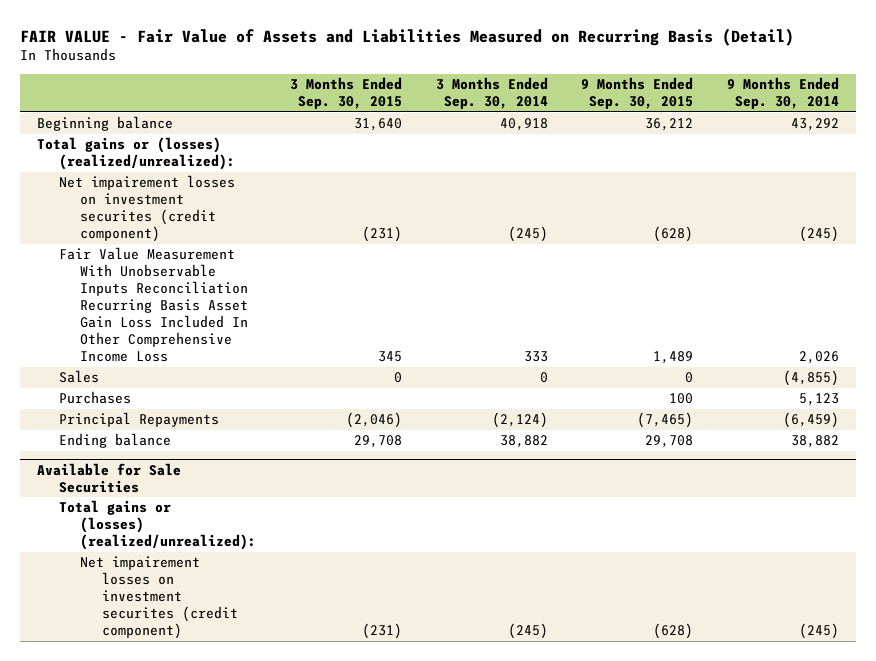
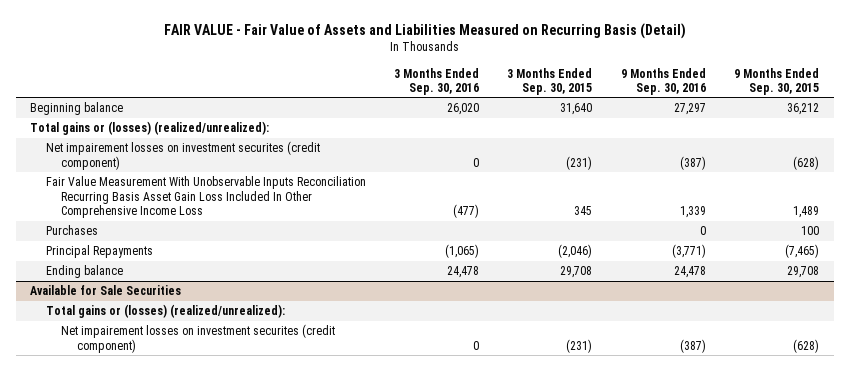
- | 3 Months Ended Sep. 30, 2015 | 3 Months Ended Sep. 30, 2014 | 9 Months Ended Sep. 30, 2015 | 9 Months Ended Sep. 30, 2014
+ | 3 Months Ended Sep. 30, 2016 | 3 Months Ended Sep. 30, 2015 | 9 Months Ended Sep. 30, 2016 | 9 Months Ended Sep. 30, 2015
- Sales | 0 | 0 | 0 | (4,855)

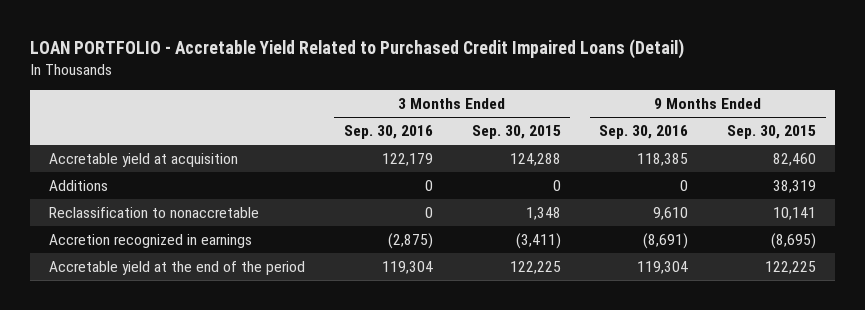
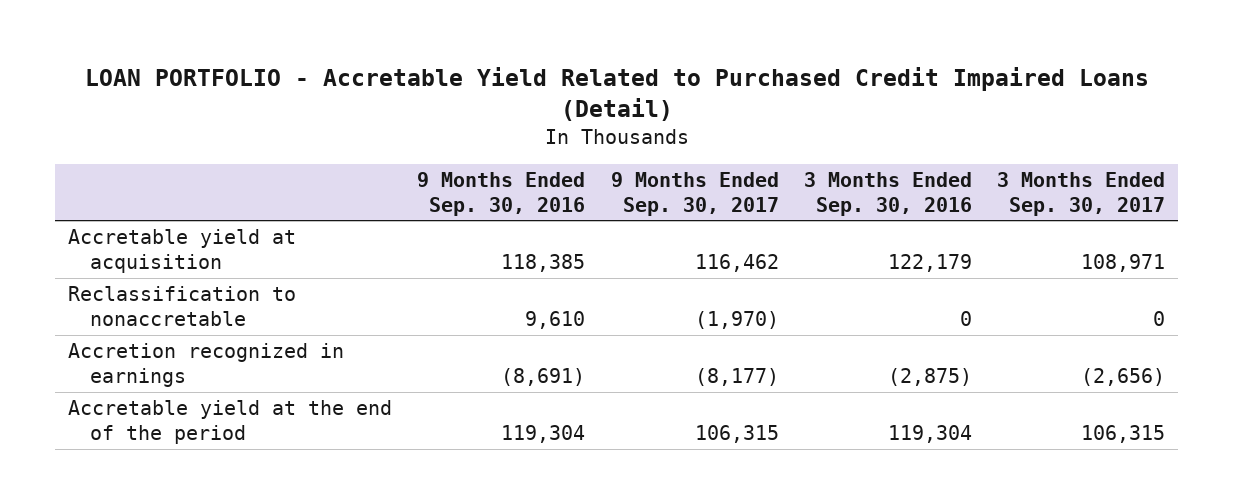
- | 3 Months Ended Sep. 30, 2016 | 3 Months Ended Sep. 30, 2015 | 9 Months Ended Sep. 30, 2016 | 9 Months Ended Sep. 30, 2015
+ | 9 Months Ended Sep. 30, 2016 | 9 Months Ended Sep. 30, 2017 | 3 Months Ended Sep. 30, 2016 | 3 Months Ended Sep. 30, 2017
- Additions | 0 | 0 | 0 | 38,319

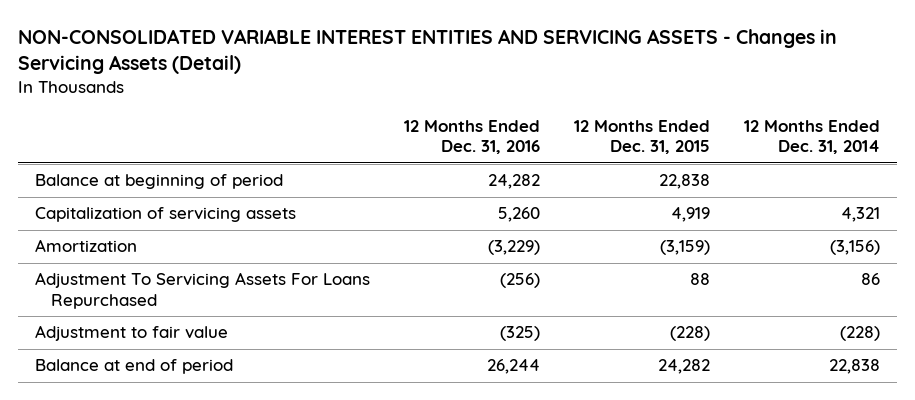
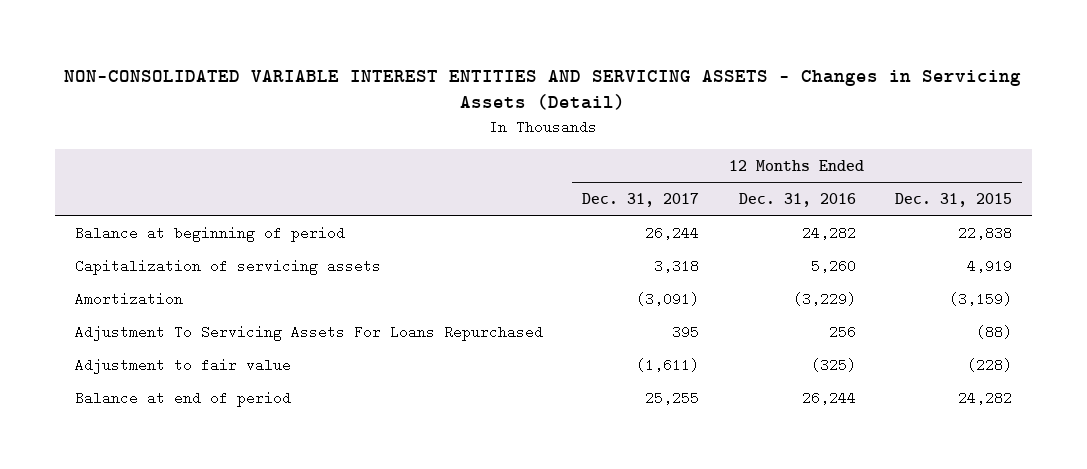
- | 12 Months Ended Dec. 31, 2016 | 12 Months Ended Dec. 31, 2015 | 12 Months Ended Dec. 31, 2014
+ | 12 Months Ended Dec. 31, 2017 | 12 Months Ended Dec. 31, 2016 | 12 Months Ended Dec. 31, 2015
- Adjustment To Servicing Assets For Loans Repurchased | (256) | 88 | 86
+ Adjustment To Servicing Assets For Loans Repurchased | 395 | 256 | (88)

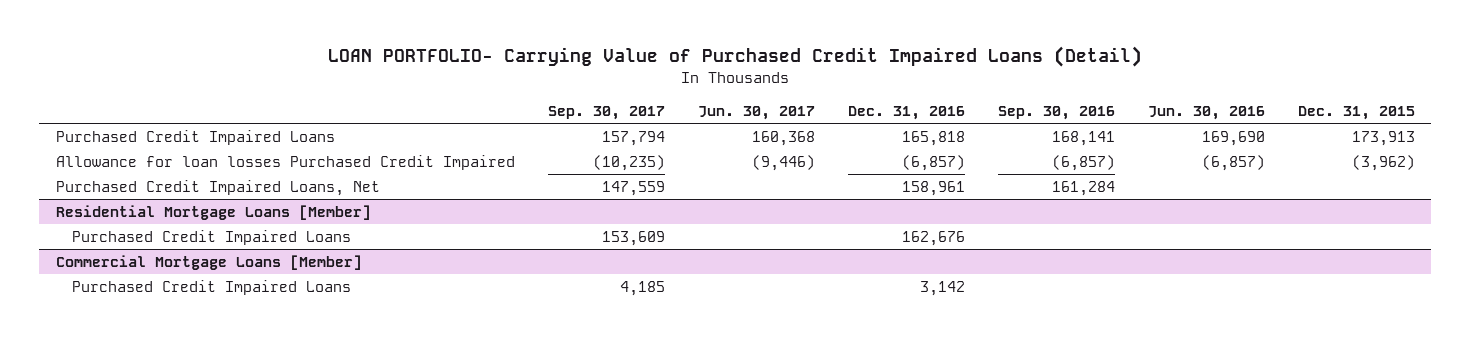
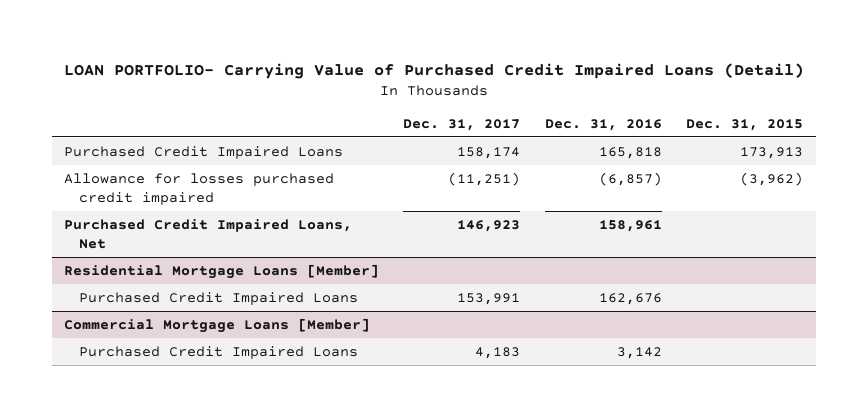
- | Sep. 30, 2017 | Jun. 30, 2017 | Dec. 31, 2016 | Sep. 30, 2016 | Jun. 30, 2016 | Dec. 31, 2015
+ | Dec. 31, 2017 | Dec. 31, 2016 | Dec. 31, 2015
- Allowance for loan losses Purchased Credit Impaired | (10,235) | (9,446) | (6,857) | (6,857) | (6,857) | (3,962)
+ Allowance for losses purchased credit impaired | (11,251) | (6,857) | (3,962)

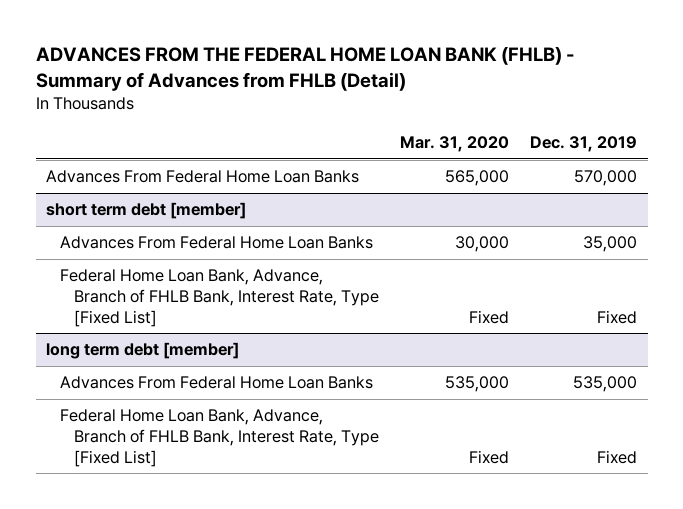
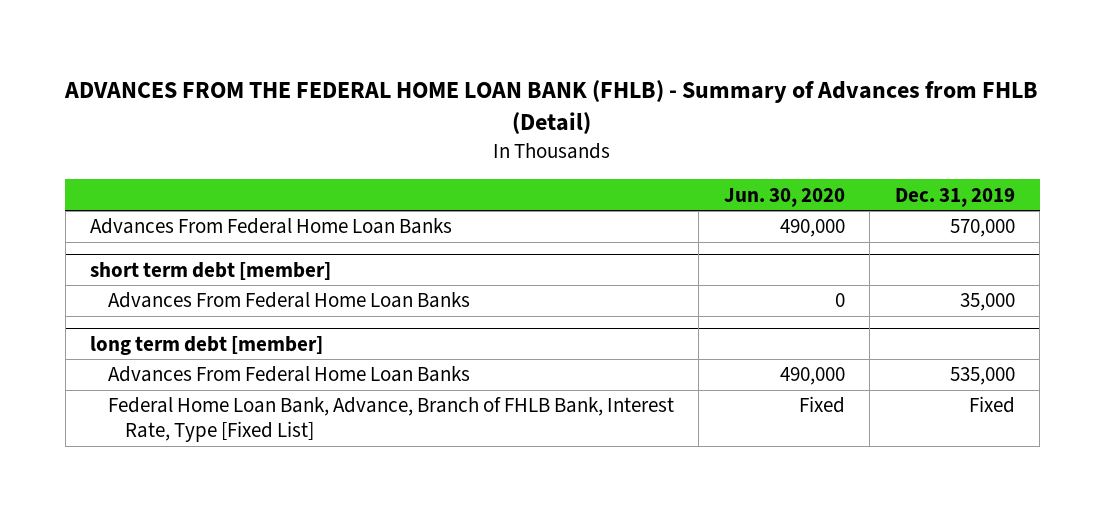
- | Mar. 31, 2020 | Dec. 31, 2019
+ | Jun. 30, 2020 | Dec. 31, 2019
@ short term debt [member]
- Federal Home Loan Bank, Advance, Branch of FHLB Bank, Interest Rate, Type [Fixed List] | Fixed | Fixed

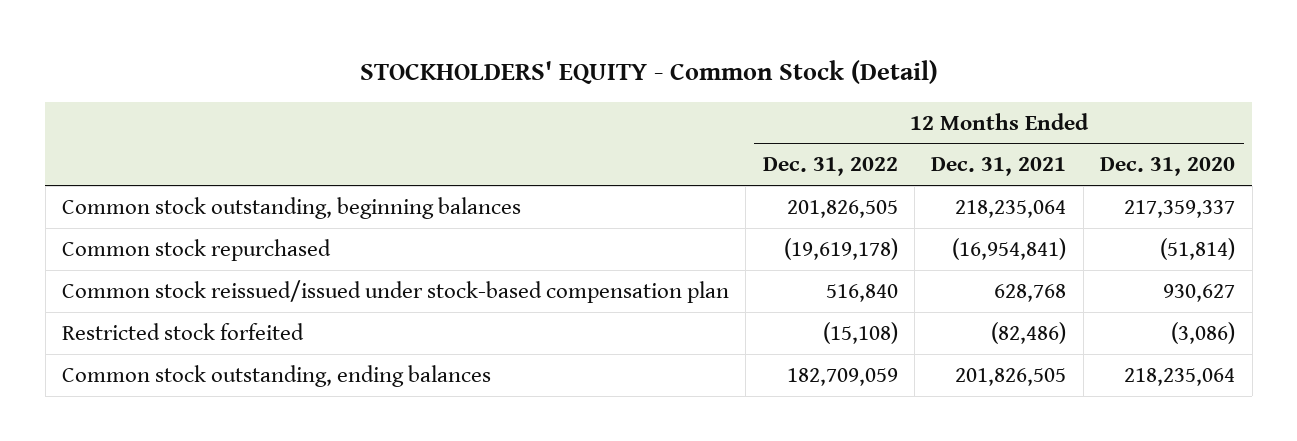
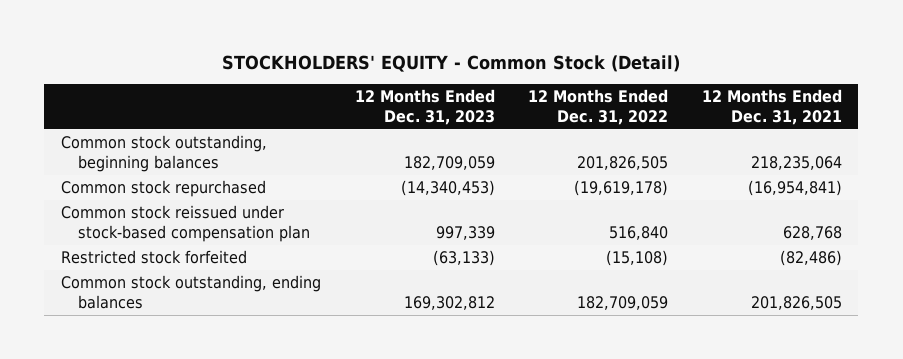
- | 12 Months Ended Dec. 31, 2022 | 12 Months Ended Dec. 31, 2021 | 12 Months Ended Dec. 31, 2020
+ | 12 Months Ended Dec. 31, 2023 | 12 Months Ended Dec. 31, 2022 | 12 Months Ended Dec. 31, 2021
- Common stock reissued/issued under stock-based compensation plan | 516,840 | 628,768 | 930,627
+ Common stock reissued under stock-based compensation plan | 997,339 | 516,840 | 628,768

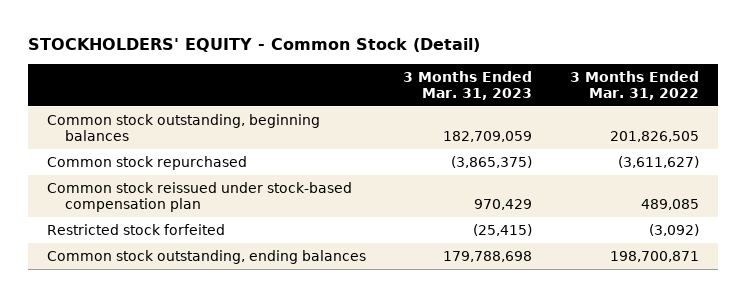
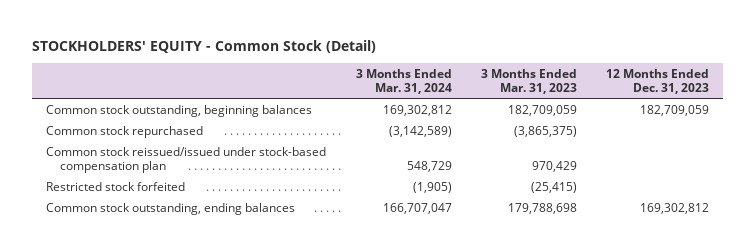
- | 3 Months Ended Mar. 31, 2023 | 3 Months Ended Mar. 31, 2022
+ | 3 Months Ended Mar. 31, 2024 | 3 Months Ended Mar. 31, 2023 | 12 Months Ended Dec. 31, 2023
- Common stock reissued under stock-based compensation plan | 970,429 | 489,085
+ Common stock reissued/issued under stock-based compensation plan | 548,729 | 970,429 |

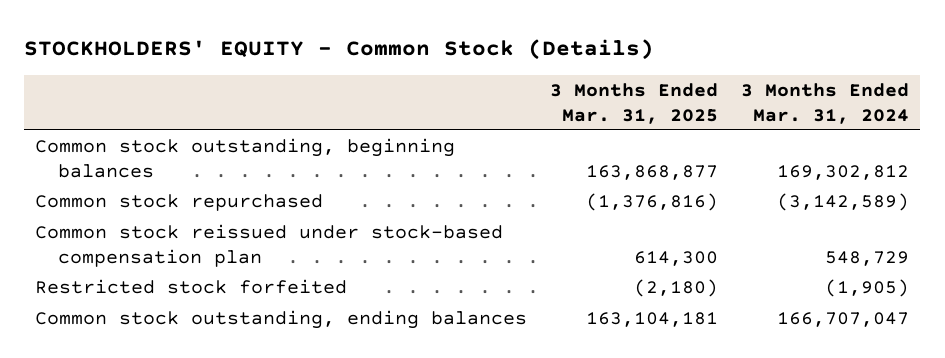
- STOCKHOLDERS' EQUITY - Common Stock (Detail)
+ STOCKHOLDERS' EQUITY - Common Stock (Details)
- | 3 Months Ended Mar. 31, 2024 | 3 Months Ended Mar. 31, 2023 | 12 Months Ended Dec. 31, 2023
+ | 3 Months Ended Mar. 31, 2025 | 3 Months Ended Mar. 31, 2024
- Common stock reissued/issued under stock-based compensation plan | 548,729 | 970,429 |
+ Common stock reissued under stock-based compensation plan | 614,300 | 548,729

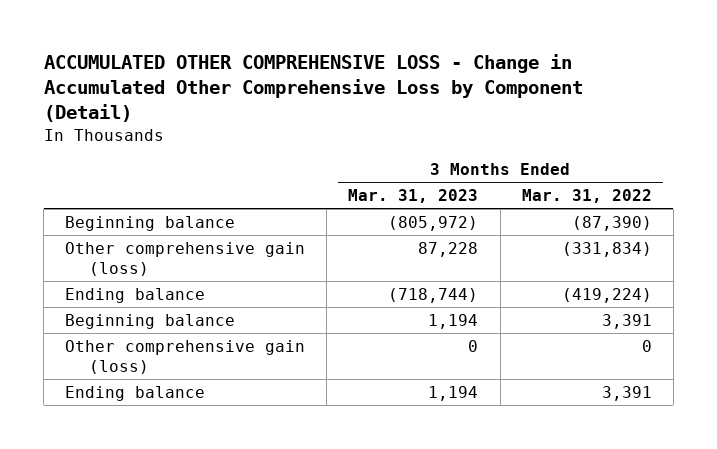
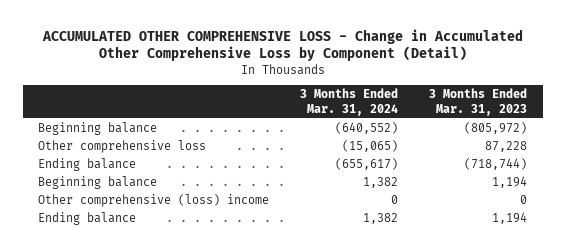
- | 3 Months Ended Mar. 31, 2023 | 3 Months Ended Mar. 31, 2022
+ | 3 Months Ended Mar. 31, 2024 | 3 Months Ended Mar. 31, 2023
- Other comprehensive gain (loss) | 87,228 | (331,834)
+ Other comprehensive loss | (15,065) | 87,228
- Other comprehensive gain (loss) | 0 | 0
+ Other comprehensive (loss) income | 0 | 0

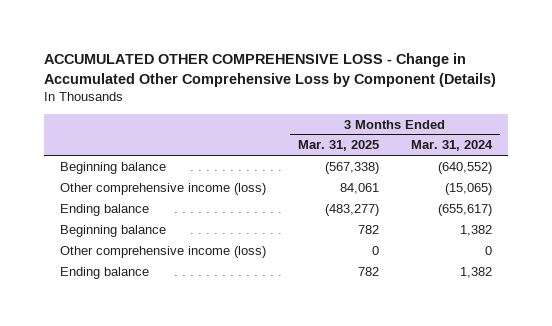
- ACCUMULATED OTHER COMPREHENSIVE LOSS - Change in Accumulated Other Comprehensive Loss by Component (Detail)
+ ACCUMULATED OTHER COMPREHENSIVE LOSS - Change in Accumulated Other Comprehensive Loss by Component (Details)
- | 3 Months Ended Mar. 31, 2024 | 3 Months Ended Mar. 31, 2023
+ | 3 Months Ended Mar. 31, 2025 | 3 Months Ended Mar. 31, 2024
- Other comprehensive loss | (15,065) | 87,228
+ Other comprehensive income (loss) | 84,061 | (15,065)
- Other comprehensive (loss) income | 0 | 0
+ Other comprehensive income (loss) | 0 | 0

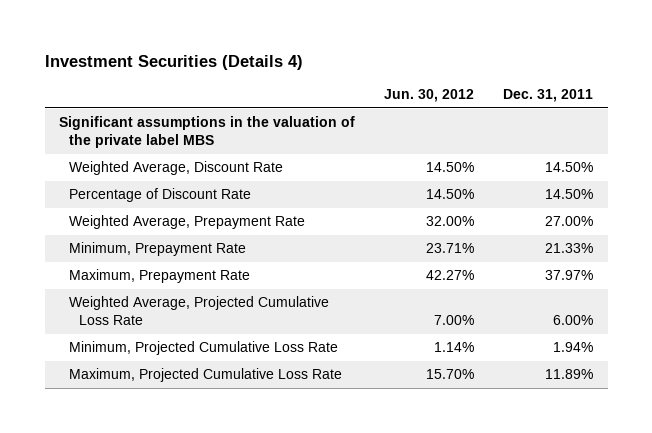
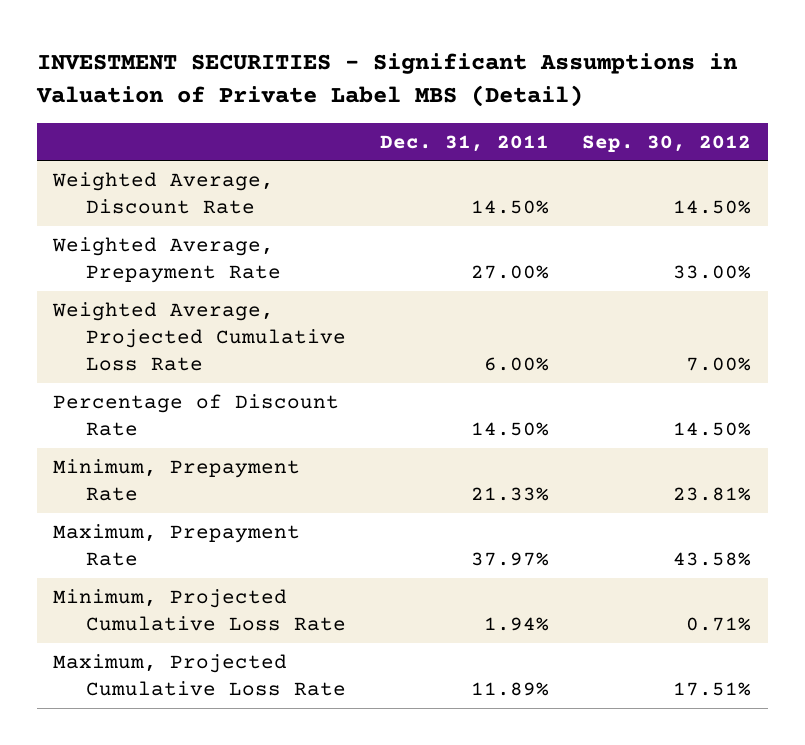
- Investment Securities (Details 4)
+ INVESTMENT SECURITIES - Significant Assumptions in Valuation of Private Label MBS (Detail)
- | Jun. 30, 2012 | Dec. 31, 2011
+ | Dec. 31, 2011 | Sep. 30, 2012
- Significant assumptions in the valuation of the private label MBS
moved up: Weighted Average, Projected Cumulative Loss Rate | 6.00% | 7.00%
moved down: Percentage of Discount Rate | 14.50% | 14.50%

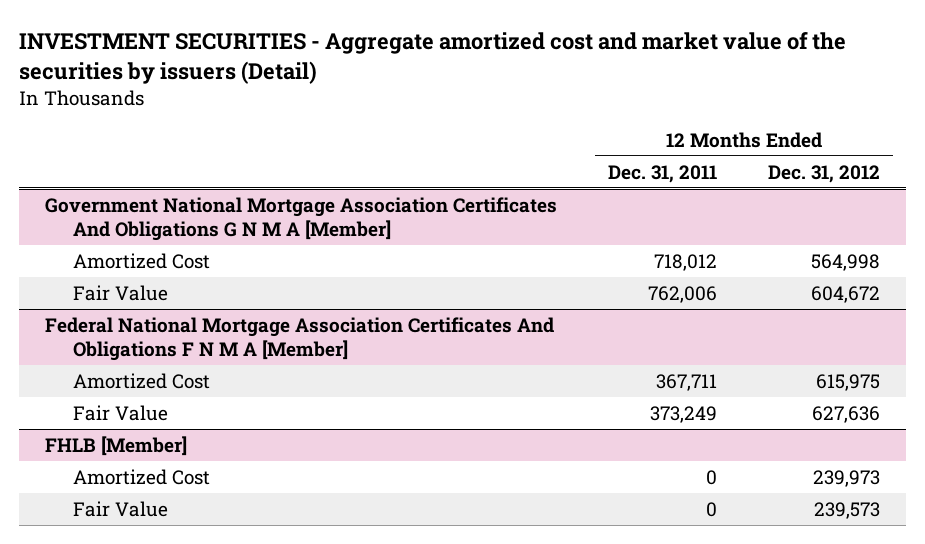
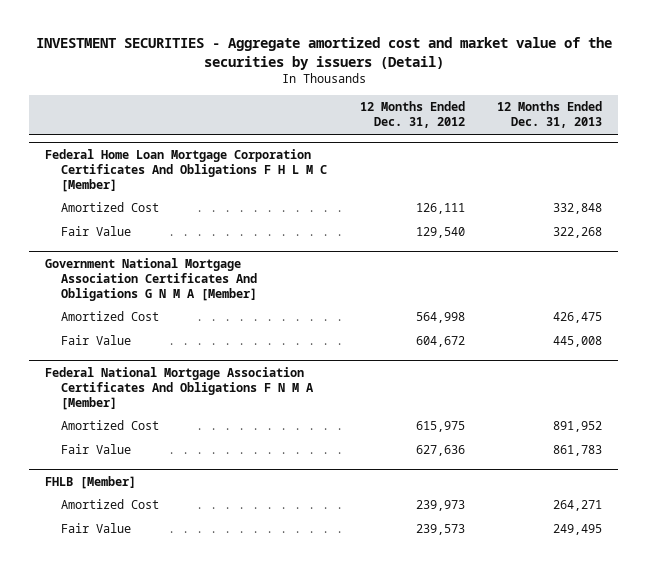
- | 12 Months Ended Dec. 31, 2011 | 12 Months Ended Dec. 31, 2012
+ | 12 Months Ended Dec. 31, 2012 | 12 Months Ended Dec. 31, 2013
+ Federal Home Loan Mortgage Corporation Certificates And Obligations F H L M C [Member]
+ Amortized Cost | 126,111 | 332,848
+ Fair Value | 129,540 | 322,268

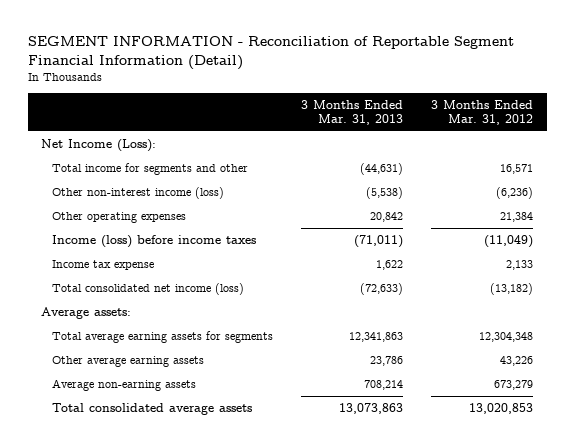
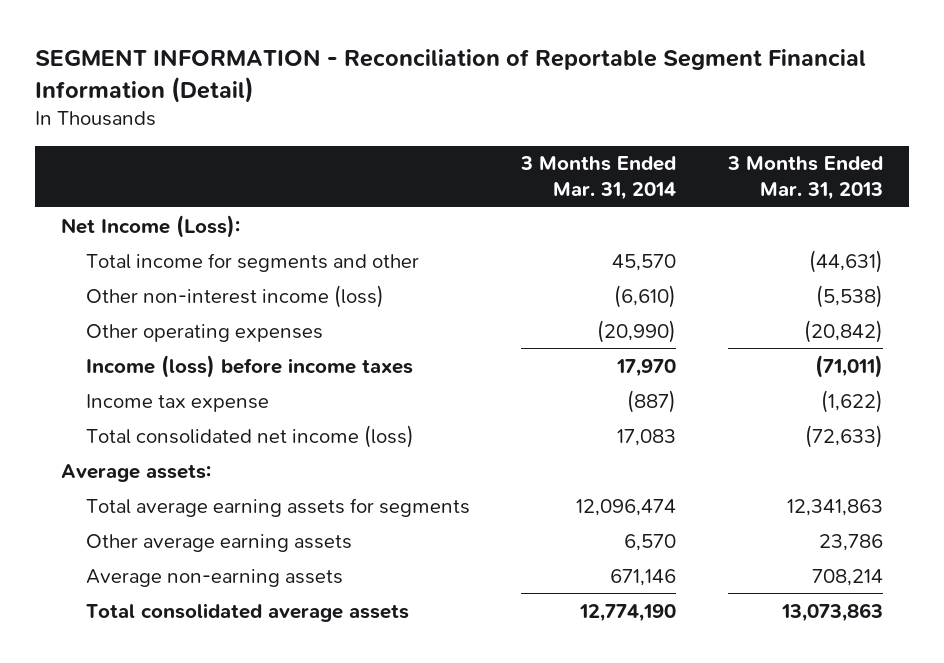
- | 3 Months Ended Mar. 31, 2013 | 3 Months Ended Mar. 31, 2012
+ | 3 Months Ended Mar. 31, 2014 | 3 Months Ended Mar. 31, 2013
- Other operating expenses | 20,842 | 21,384
+ Other operating expenses | (20,990) | (20,842)
- Income tax expense | 1,622 | 2,133
+ Income tax expense | (887) | (1,622)

